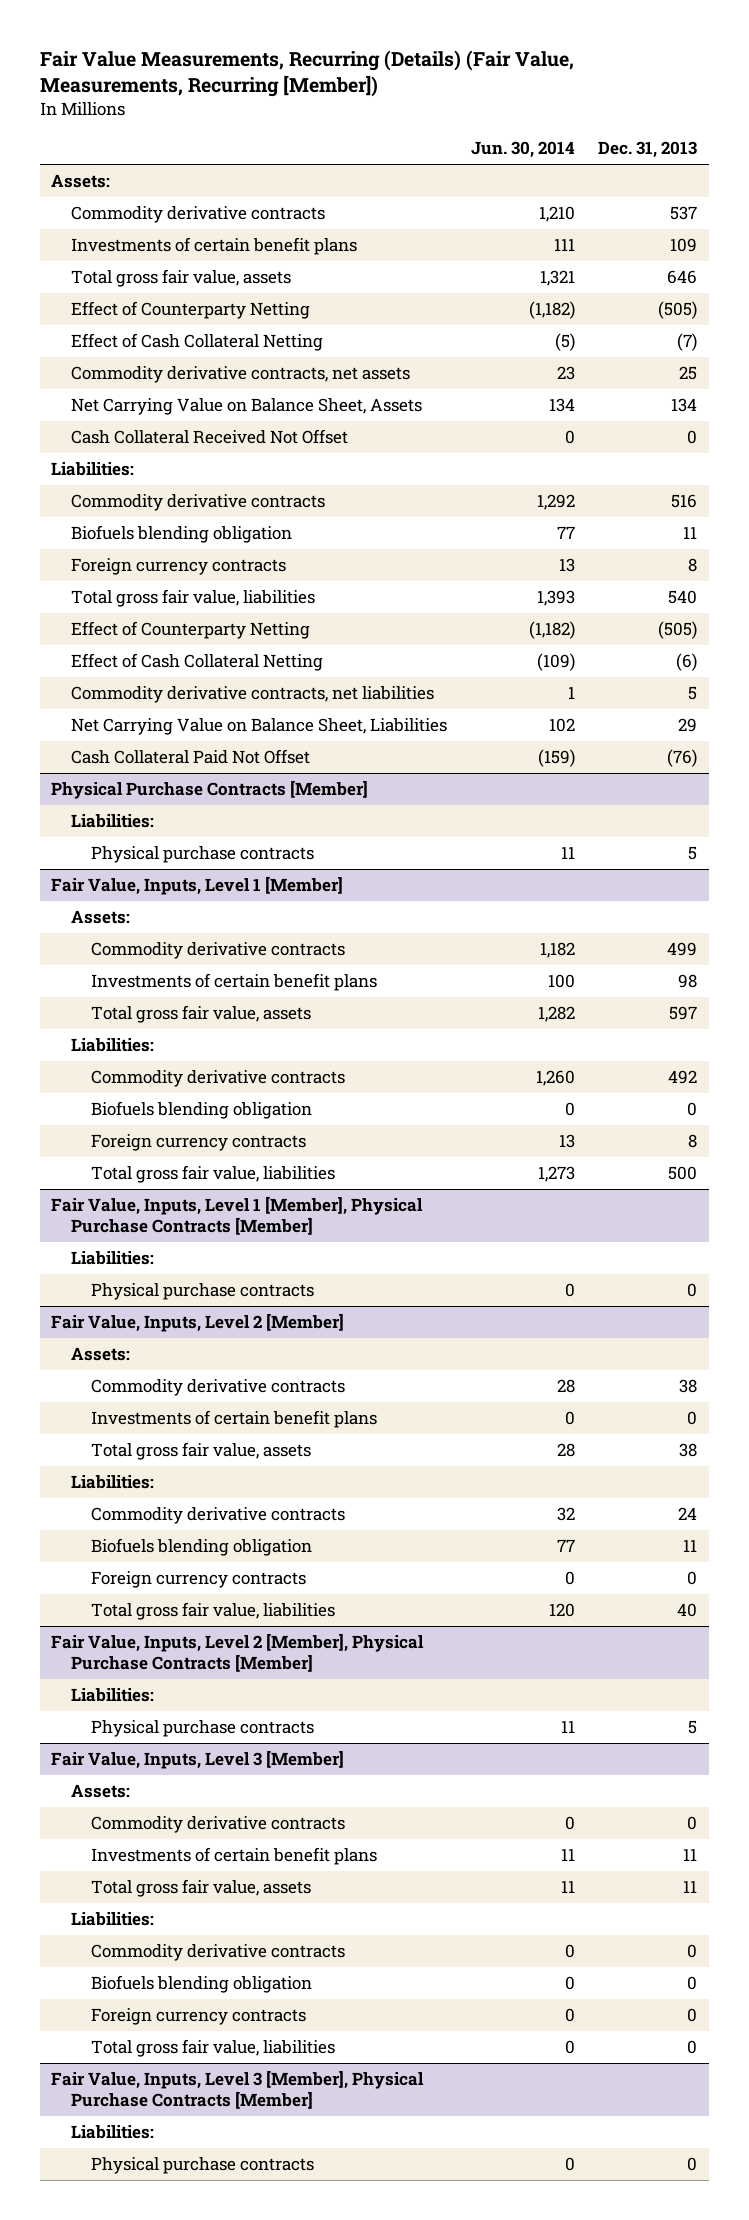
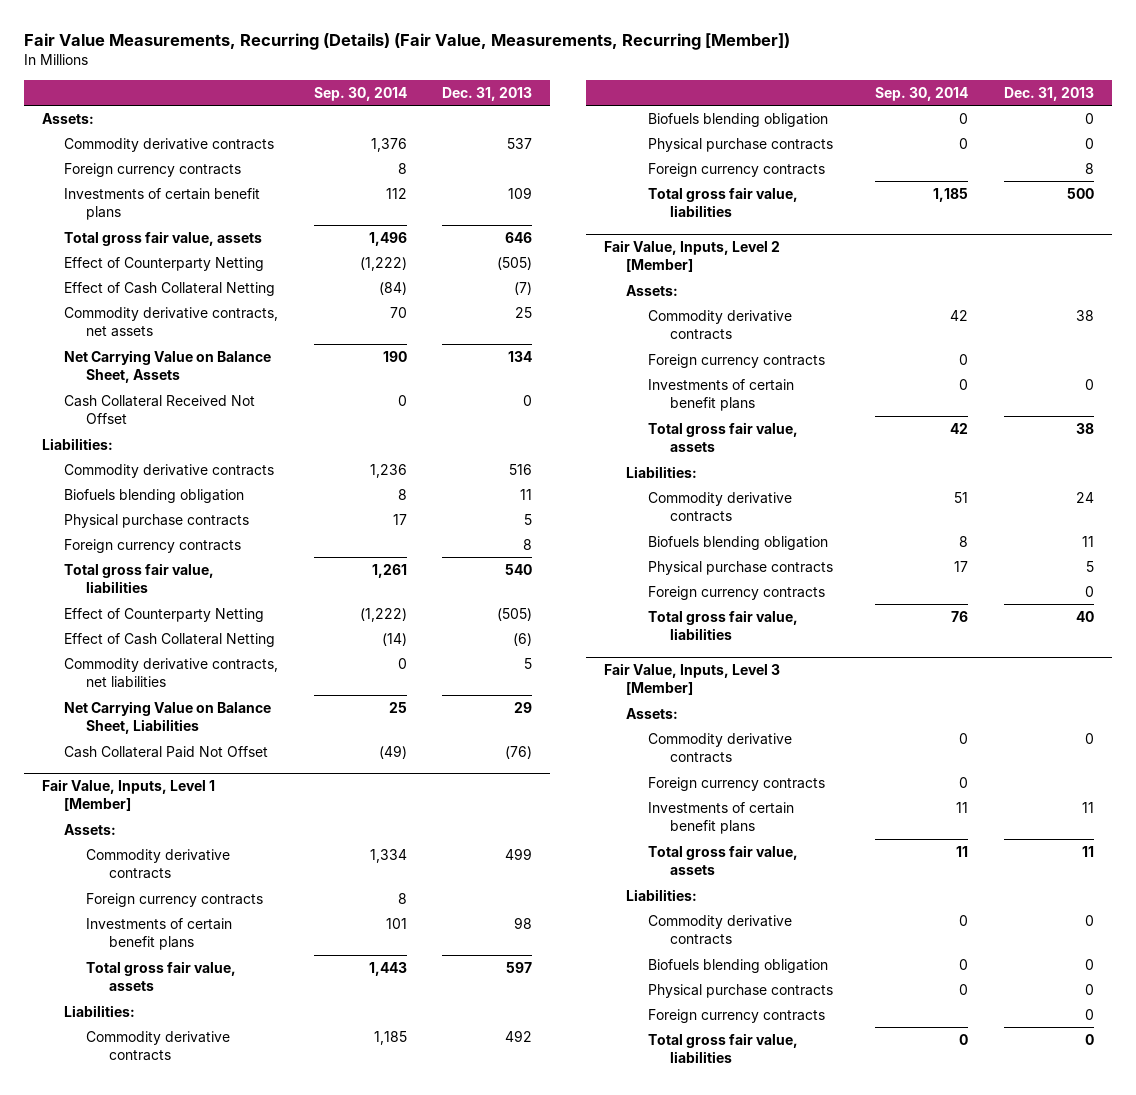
- | Jun. 30, 2014 | Dec. 31, 2013
+ | Sep. 30, 2014 | Dec. 31, 2013
+ Foreign currency contracts | 8 |
+ Physical purchase contracts | 17 | 5
- Physical Purchase Contracts [Member]
- Liabilities:
- Physical purchase contracts | 11 | 5
@ Fair Value, Inputs, Level 1 [Member]
+ Foreign currency contracts | 8 |
+ Physical purchase contracts | 0 | 0
- Fair Value, Inputs, Level 1 [Member], Physical Purchase Contracts [Member]
- Liabilities:
- Physical purchase contracts | 0 | 0
@ Fair Value, Inputs, Level 2 [Member]
+ Foreign currency contracts | 0 |
+ Physical purchase contracts | 17 | 5
- Fair Value, Inputs, Level 2 [Member], Physical Purchase Contracts [Member]
- Liabilities:
- Physical purchase contracts | 11 | 5
@ Fair Value, Inputs, Level 3 [Member]
+ Foreign currency contracts | 0 |
+ Physical purchase contracts | 0 | 0
- Fair Value, Inputs, Level 3 [Member], Physical Purchase Contracts [Member]
- Liabilities:
- Physical purchase contracts | 0 | 0

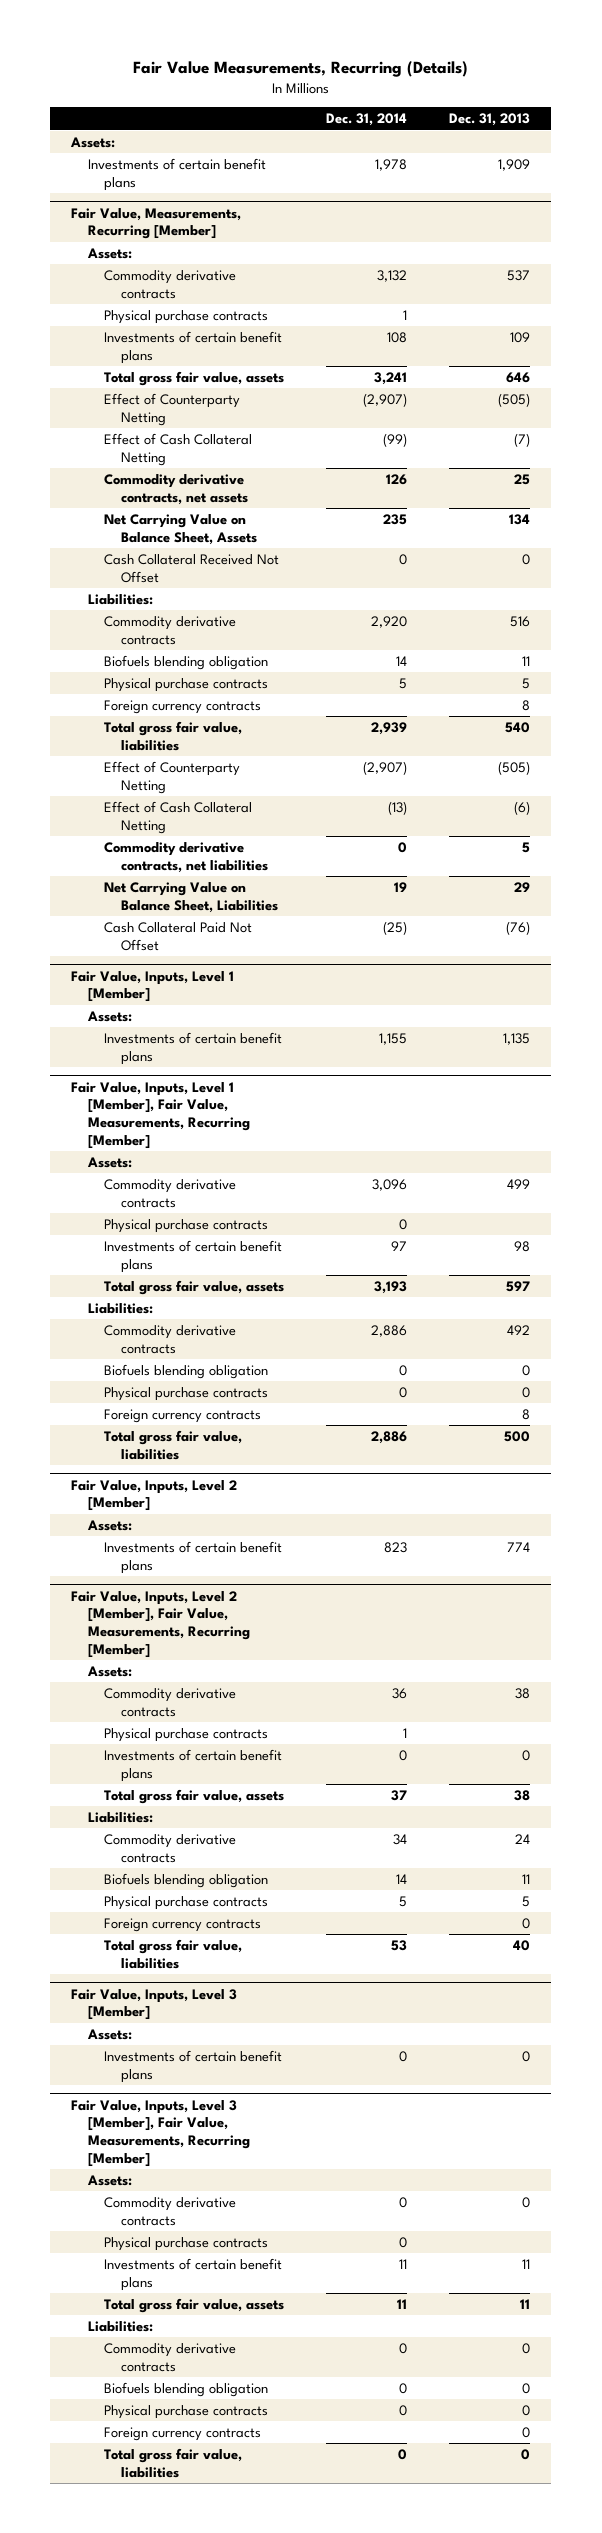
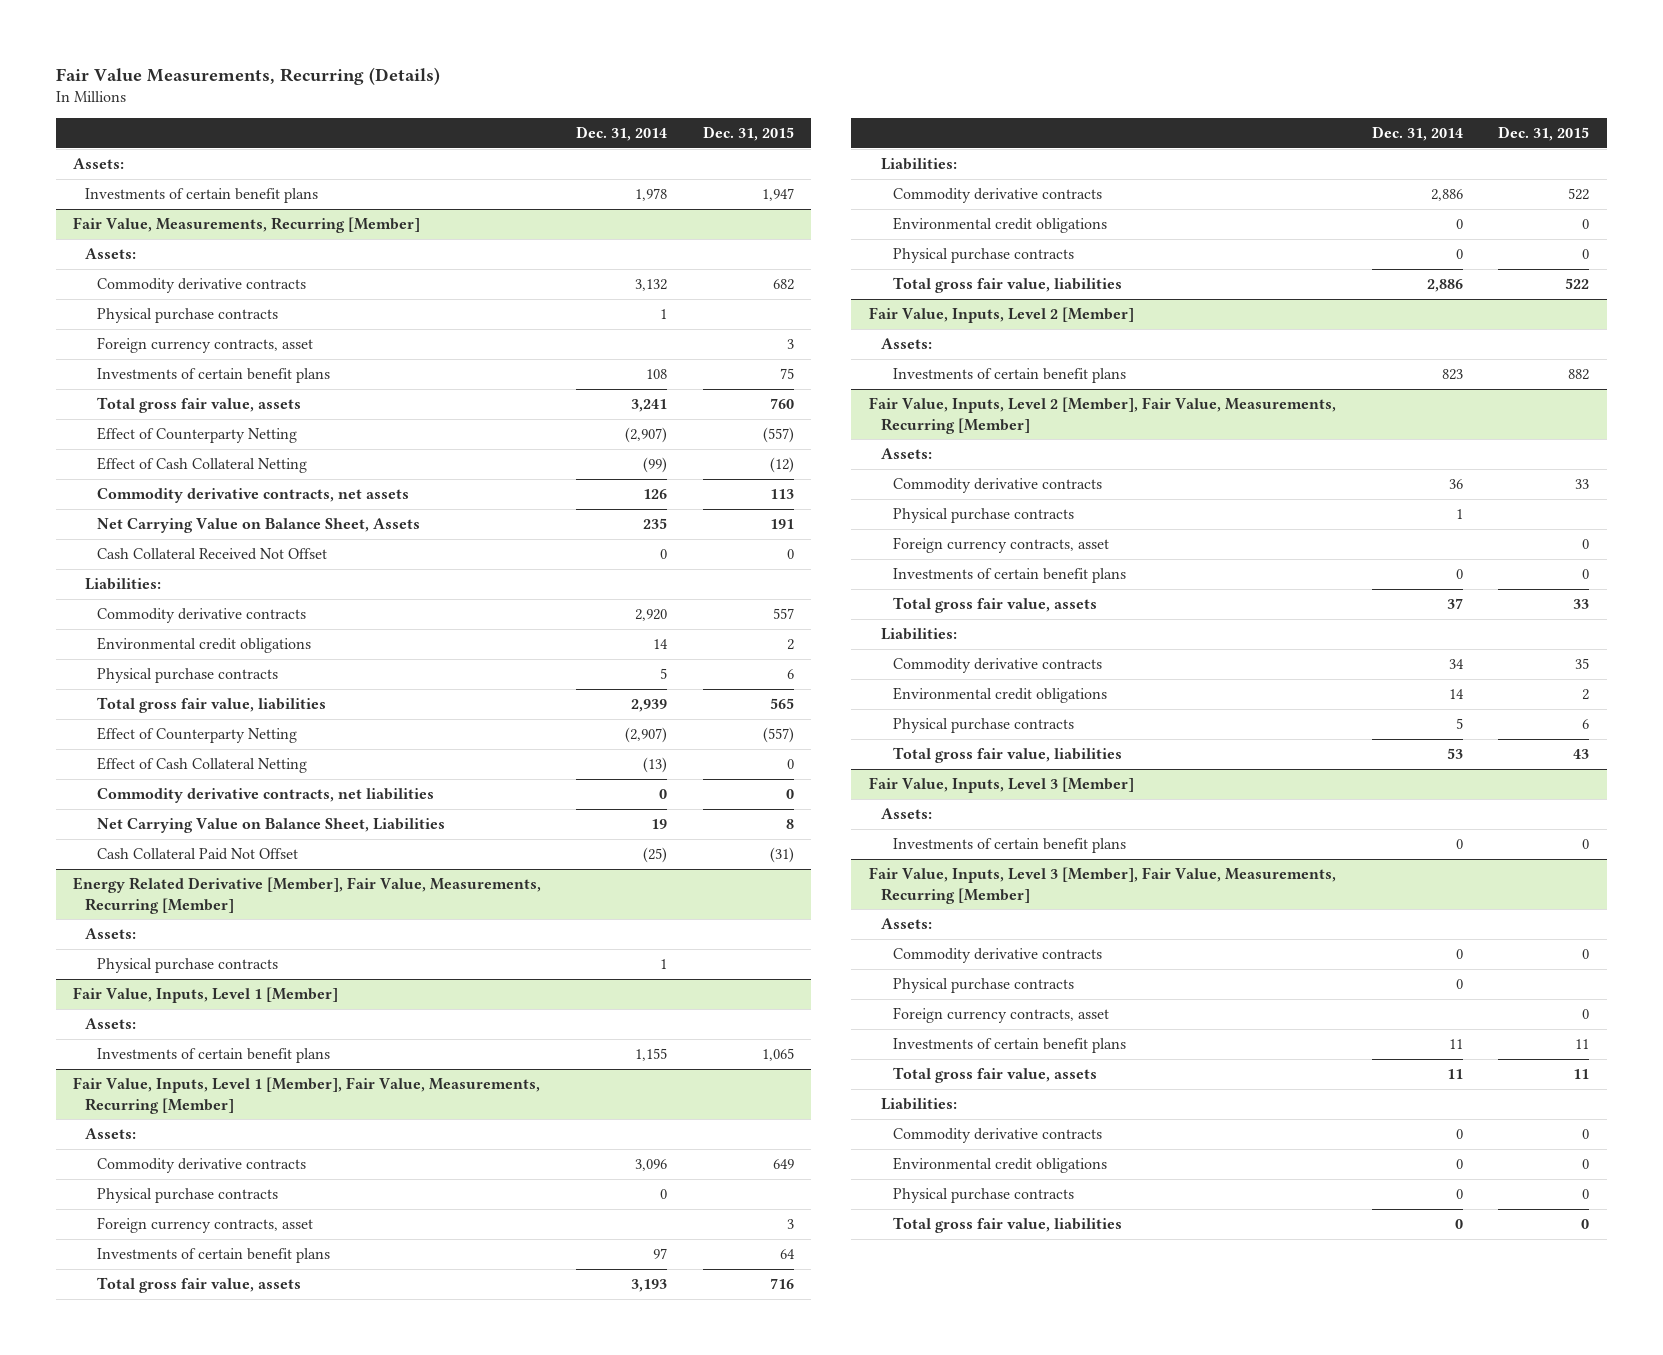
- | Dec. 31, 2014 | Dec. 31, 2013
+ | Dec. 31, 2014 | Dec. 31, 2015
@ Fair Value, Measurements, Recurring [Member]
+ Foreign currency contracts, asset | | 3
- Biofuels blending obligation | 14 | 11
+ Environmental credit obligations | 14 | 2
- Foreign currency contracts | | 8
+ Energy Related Derivative [Member], Fair Value, Measurements, Recurring [Member]
+ Assets:
+ Physical purchase contracts | 1 |
@ Fair Value, Inputs, Level 1 [Member], Fair Value, Measurements, Recurring [Member]
+ Foreign currency contracts, asset | | 3
- Biofuels blending obligation | 0 | 0
+ Environmental credit obligations | 0 | 0
- Foreign currency contracts | | 8
@ Fair Value, Inputs, Level 2 [Member], Fair Value, Measurements, Recurring [Member]
+ Foreign currency contracts, asset | | 0
- Biofuels blending obligation | 14 | 11
+ Environmental credit obligations | 14 | 2
- Foreign currency contracts | | 0
@ Fair Value, Inputs, Level 3 [Member], Fair Value, Measurements, Recurring [Member]
+ Foreign currency contracts, asset | | 0
- Biofuels blending obligation | 0 | 0
+ Environmental credit obligations | 0 | 0
- Foreign currency contracts | | 0

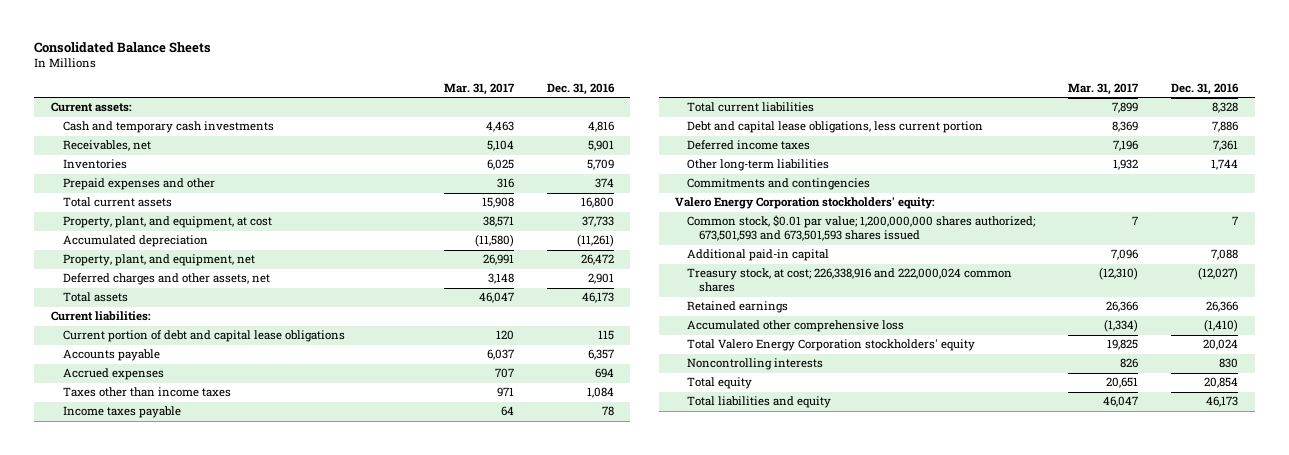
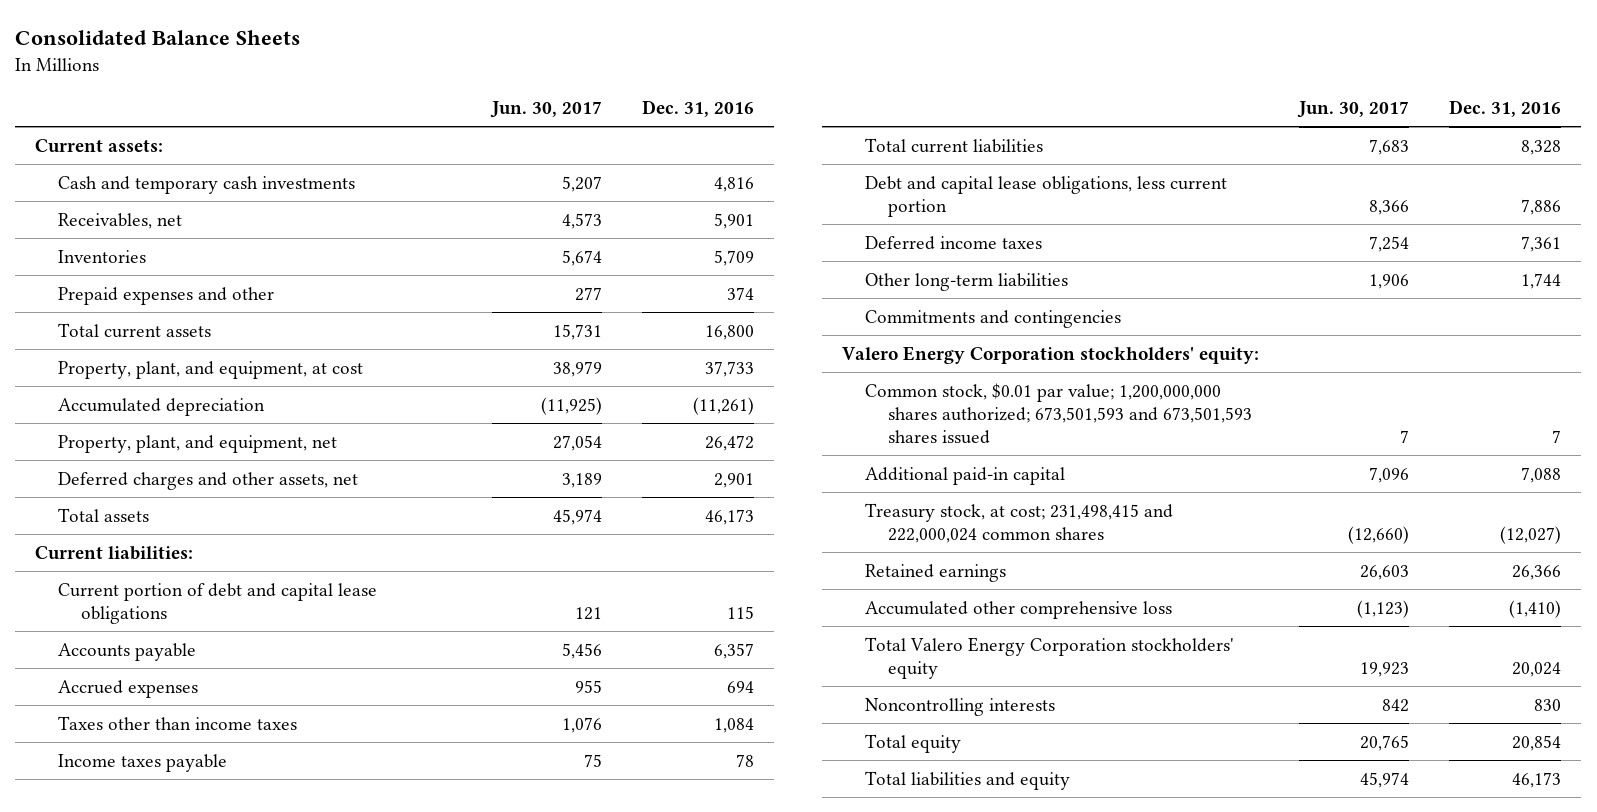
- | Mar. 31, 2017 | Dec. 31, 2016
+ | Jun. 30, 2017 | Dec. 31, 2016
- Treasury stock, at cost; 226,338,916 and 222,000,024 common shares | (12,310) | (12,027)
+ Treasury stock, at cost; 231,498,415 and 222,000,024 common shares | (12,660) | (12,027)

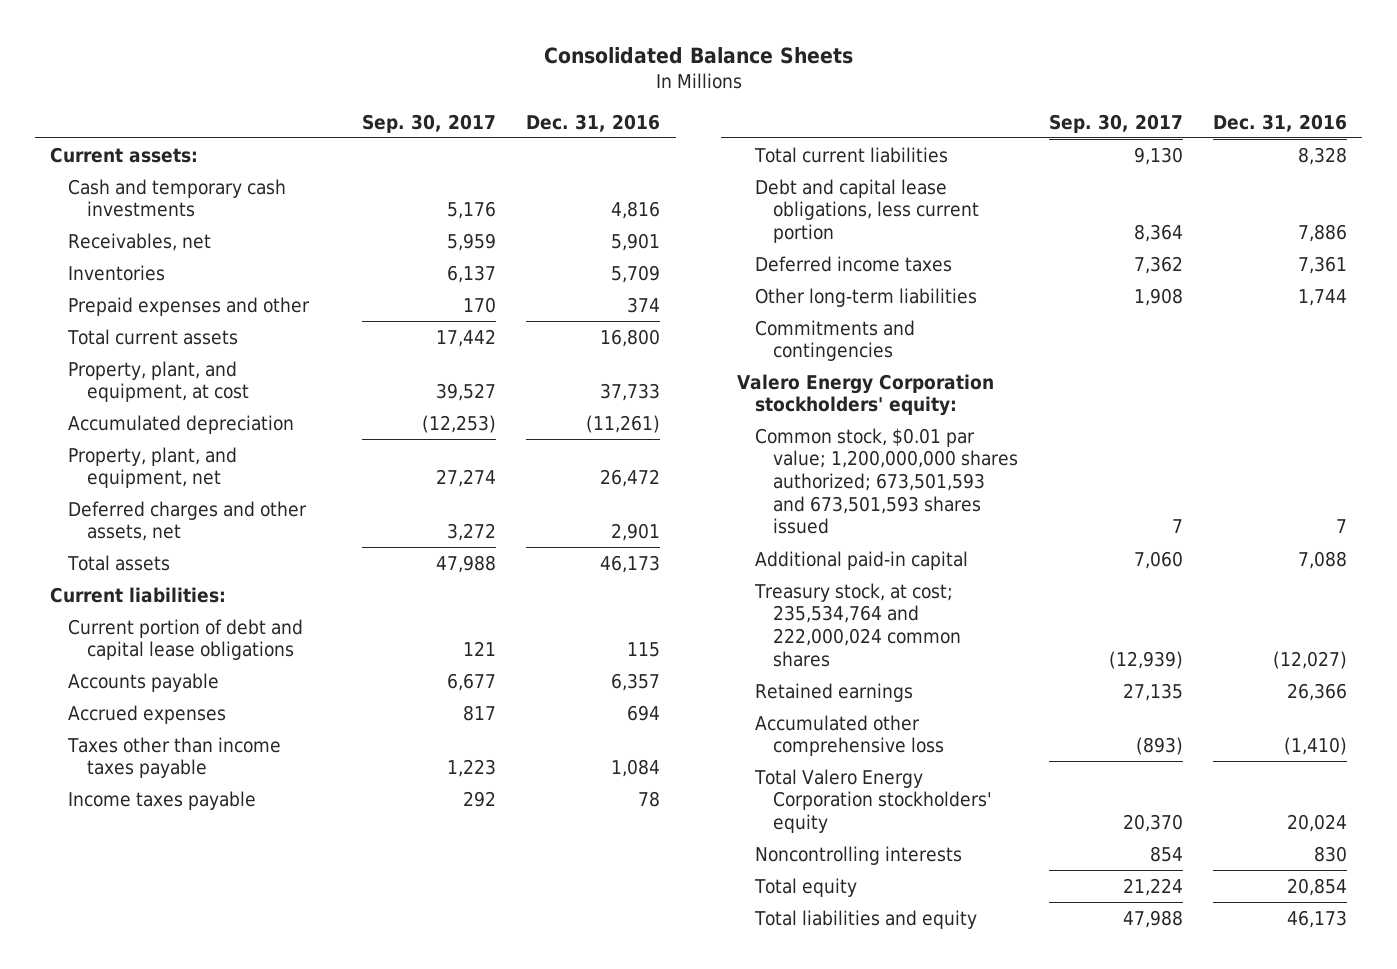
- | Jun. 30, 2017 | Dec. 31, 2016
+ | Sep. 30, 2017 | Dec. 31, 2016
- Taxes other than income taxes | 1,076 | 1,084
+ Taxes other than income taxes payable | 1,223 | 1,084
- Treasury stock, at cost; 231,498,415 and 222,000,024 common shares | (12,660) | (12,027)
+ Treasury stock, at cost; 235,534,764 and 222,000,024 common shares | (12,939) | (12,027)

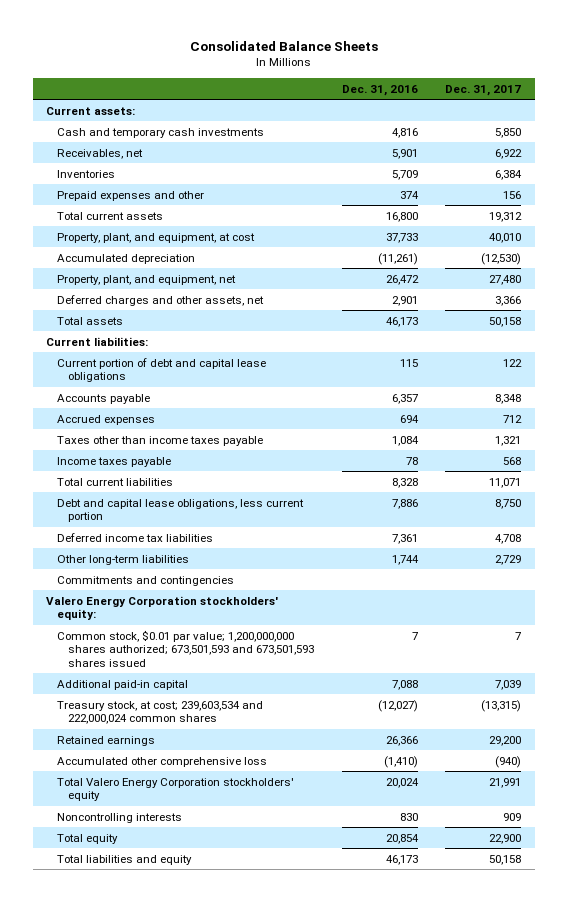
- | Sep. 30, 2017 | Dec. 31, 2016
+ | Dec. 31, 2016 | Dec. 31, 2017
- Deferred income taxes | 7,362 | 7,361
+ Deferred income tax liabilities | 7,361 | 4,708
- Treasury stock, at cost; 235,534,764 and 222,000,024 common shares | (12,939) | (12,027)
+ Treasury stock, at cost; 239,603,534 and 222,000,024 common shares | (12,027) | (13,315)

